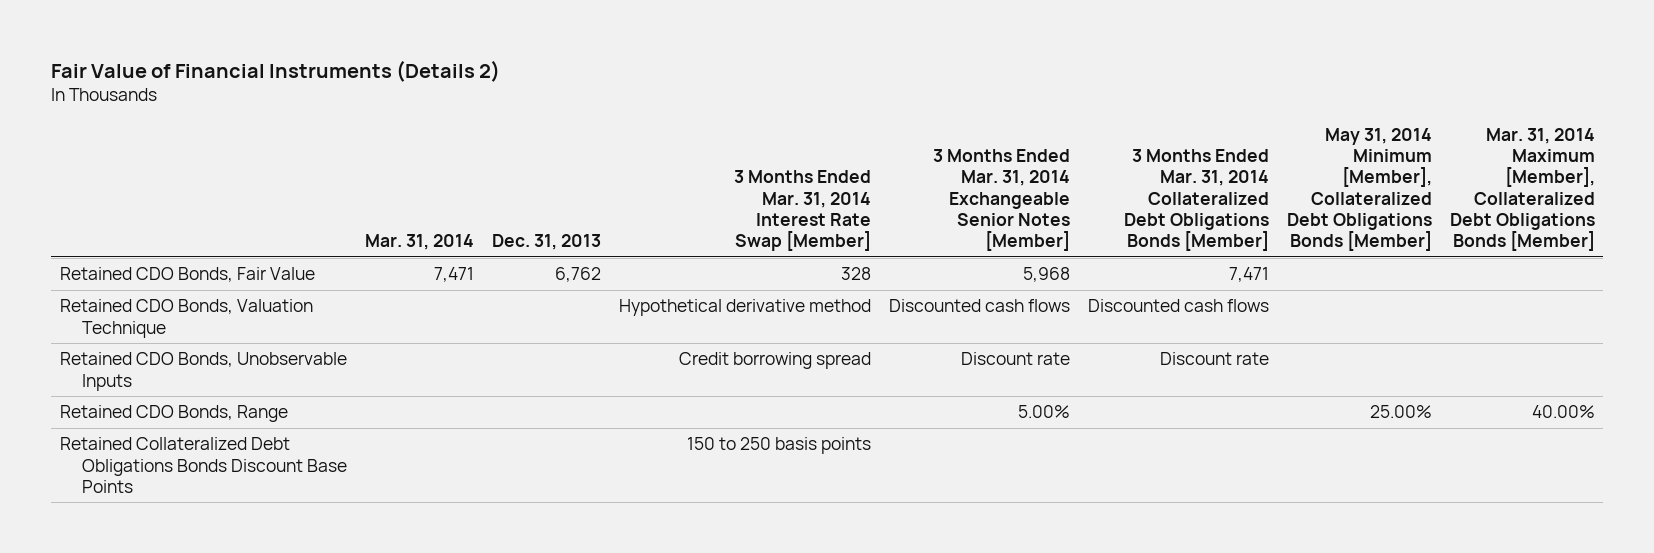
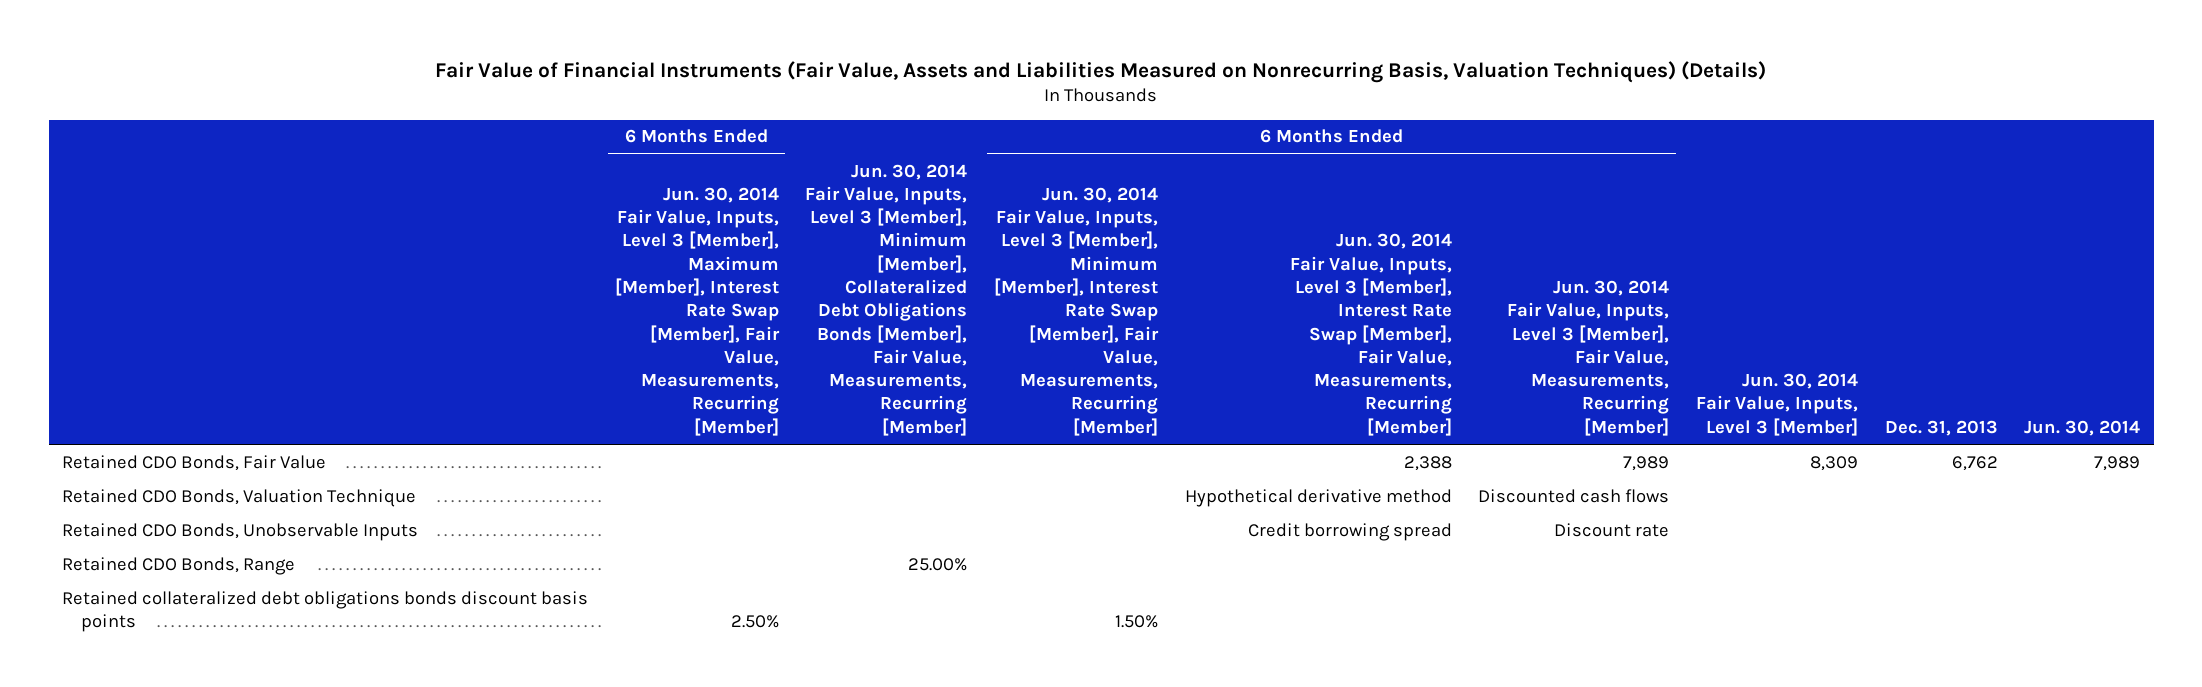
- Fair Value of Financial Instruments (Details 2)
+ Fair Value of Financial Instruments (Fair Value, Assets and Liabilities Measured on Nonrecurring Basis, Valuation Techniques) (Details)
- | Mar. 31, 2014 | Dec. 31, 2013 | 3 Months Ended Mar. 31, 2014 Interest Rate Swap [Member] | 3 Months Ended Mar. 31, 2014 Exchangeable Senior Notes [Member] | 3 Months Ended Mar. 31, 2014 Collateralized Debt Obligations Bonds [Member] | May 31, 2014 Minimum [Member], Collateralized Debt Obligations Bonds [Member] | Mar. 31, 2014 Maximum [Member], Collateralized Debt Obligations Bonds [Member]
+ | 6 Months Ended Jun. 30, 2014 Fair Value, Inputs, Level 3 [Member], Maximum [Member], Interest Rate Swap [Member], Fair Value, Measurements, Recurring [Member] | Jun. 30, 2014 Fair Value, Inputs, Level 3 [Member], Minimum [Member], Collateralized Debt Obligations Bonds [Member], Fair Value, Measurements, Recurring [Member] | 6 Months Ended Jun. 30, 2014 Fair Value, Inputs, Level 3 [Member], Minimum [Member], Interest Rate Swap [Member], Fair Value, Measurements, Recurring [Member] | 6 Months Ended Jun. 30, 2014 Fair Value, Inputs, Level 3 [Member], Interest Rate Swap [Member], Fair Value, Measurements, Recurring [Member] | 6 Months Ended Jun. 30, 2014 Fair Value, Inputs, Level 3 [Member], Fair Value, Measurements, Recurring [Member] | Jun. 30, 2014 Fair Value, Inputs, Level 3 [Member] | Dec. 31, 2013 | Jun. 30, 2014
- Retained Collateralized Debt Obligations Bonds Discount Base Points | | | 150 to 250 basis points | | | |
+ Retained collateralized debt obligations bonds discount basis points | 2.50% | | 1.50% | | | | |

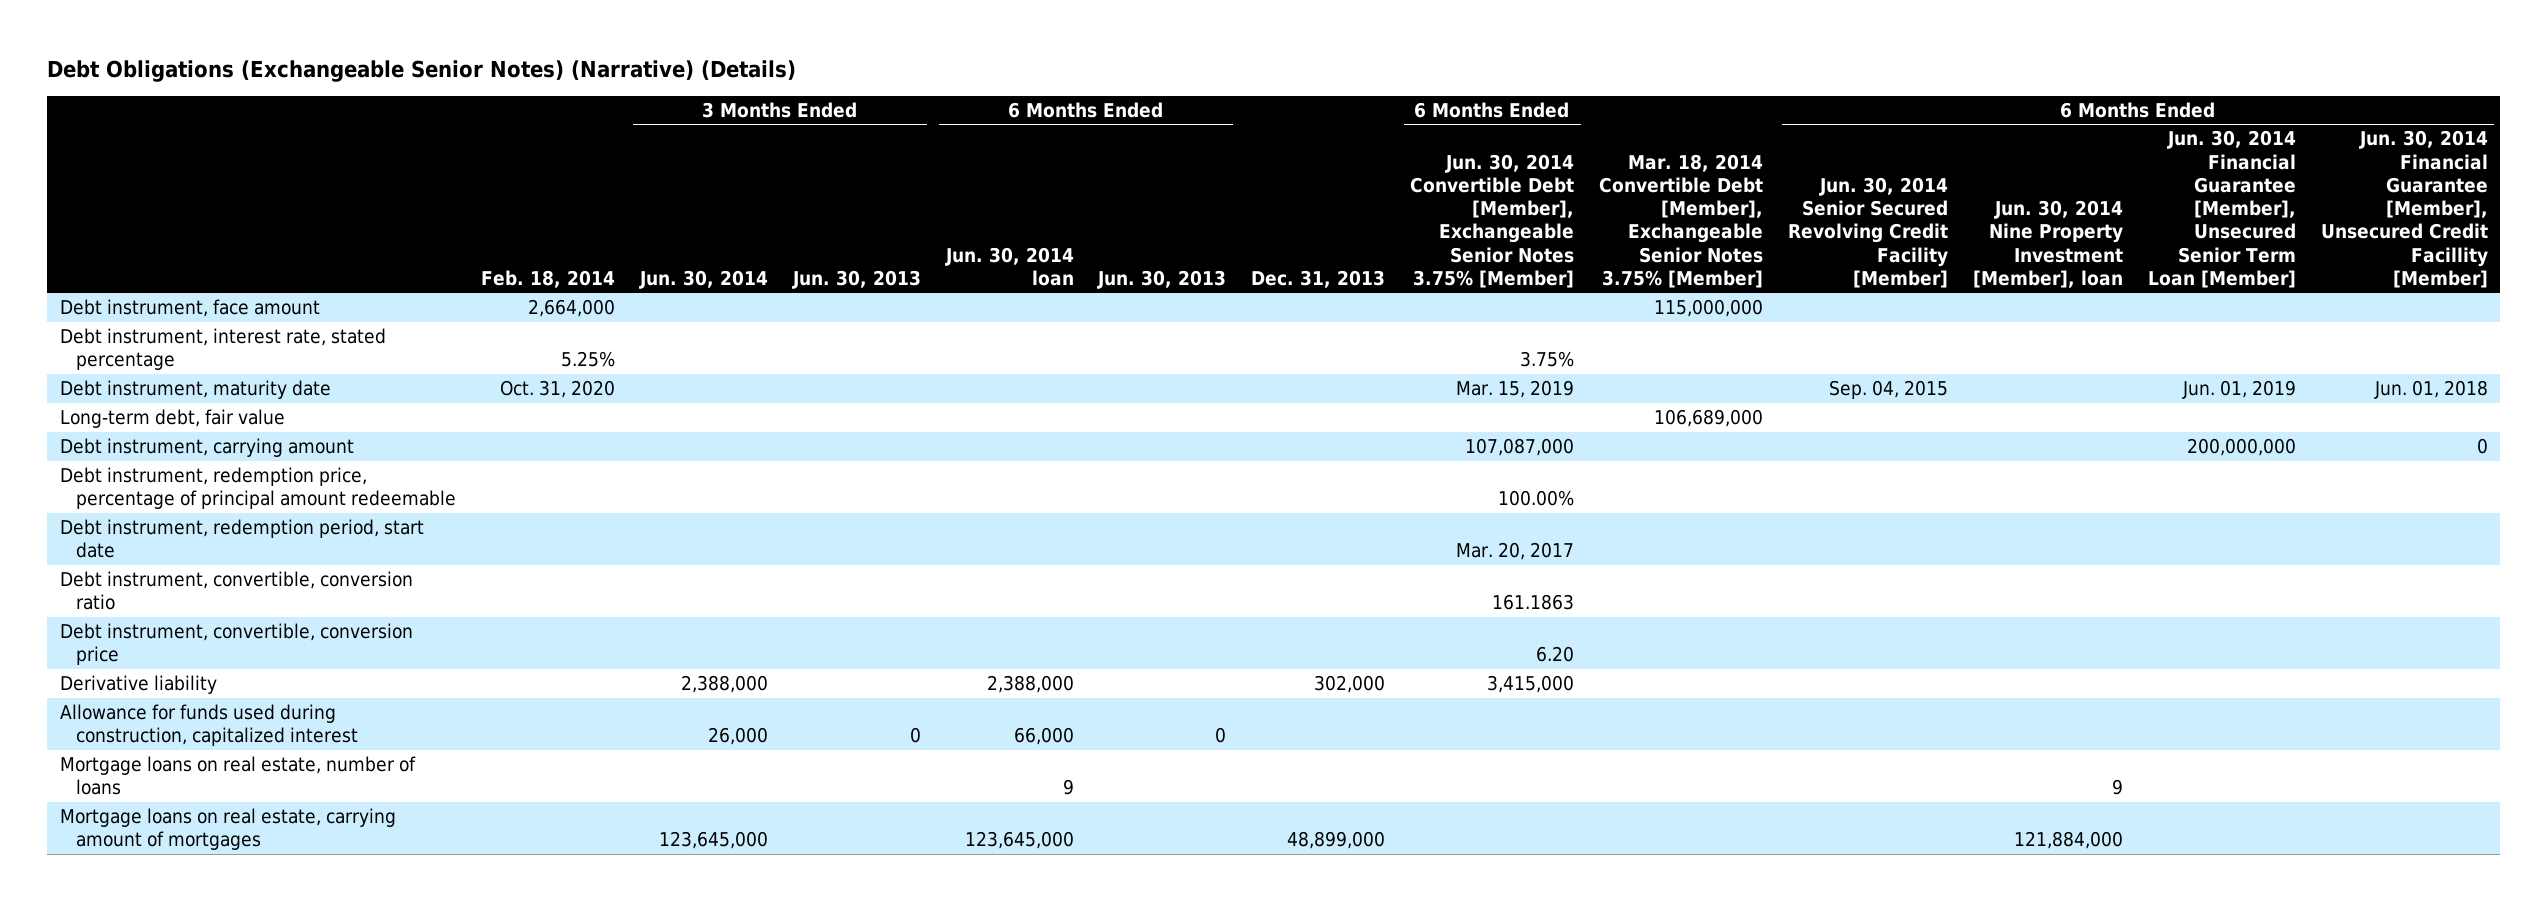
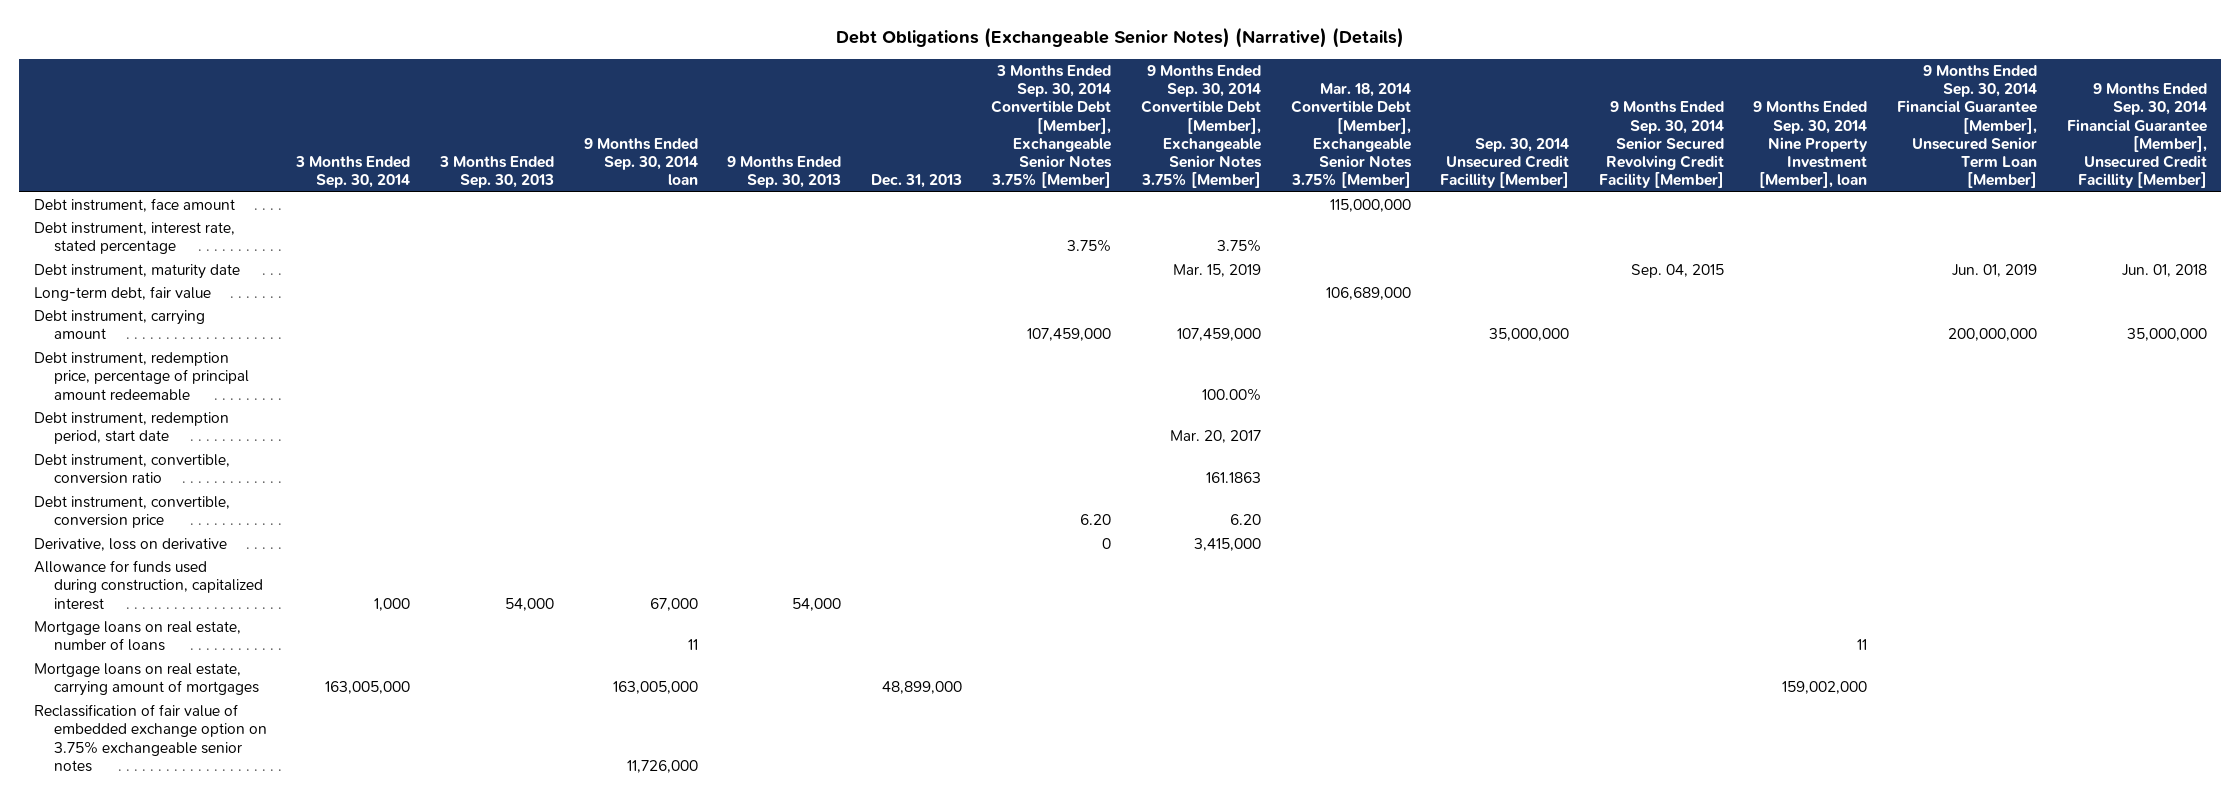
- | Feb. 18, 2014 | 3 Months Ended Jun. 30, 2014 | 3 Months Ended Jun. 30, 2013 | 6 Months Ended Jun. 30, 2014 loan | 6 Months Ended Jun. 30, 2013 | Dec. 31, 2013 | 6 Months Ended Jun. 30, 2014 Convertible Debt [Member], Exchangeable Senior Notes 3.75% [Member] | Mar. 18, 2014 Convertible Debt [Member], Exchangeable Senior Notes 3.75% [Member] | 6 Months Ended Jun. 30, 2014 Senior Secured Revolving Credit Facility [Member] | 6 Months Ended Jun. 30, 2014 Nine Property Investment [Member], loan | 6 Months Ended Jun. 30, 2014 Financial Guarantee [Member], Unsecured Senior Term Loan [Member] | 6 Months Ended Jun. 30, 2014 Financial Guarantee [Member], Unsecured Credit Facillity [Member]
+ | 3 Months Ended Sep. 30, 2014 | 3 Months Ended Sep. 30, 2013 | 9 Months Ended Sep. 30, 2014 loan | 9 Months Ended Sep. 30, 2013 | Dec. 31, 2013 | 3 Months Ended Sep. 30, 2014 Convertible Debt [Member], Exchangeable Senior Notes 3.75% [Member] | 9 Months Ended Sep. 30, 2014 Convertible Debt [Member], Exchangeable Senior Notes 3.75% [Member] | Mar. 18, 2014 Convertible Debt [Member], Exchangeable Senior Notes 3.75% [Member] | Sep. 30, 2014 Unsecured Credit Facillity [Member] | 9 Months Ended Sep. 30, 2014 Senior Secured Revolving Credit Facility [Member] | 9 Months Ended Sep. 30, 2014 Nine Property Investment [Member], loan | 9 Months Ended Sep. 30, 2014 Financial Guarantee [Member], Unsecured Senior Term Loan [Member] | 9 Months Ended Sep. 30, 2014 Financial Guarantee [Member], Unsecured Credit Facillity [Member]
- Derivative liability | | 2,388,000 | | 2,388,000 | | 302,000 | 3,415,000 | | | | |
+ Derivative, loss on derivative | | | | | | 0 | 3,415,000 | | | | | |
+ Reclassification of fair value of embedded exchange option on 3.75% exchangeable senior notes | | | 11,726,000 | | | | | | | | | |

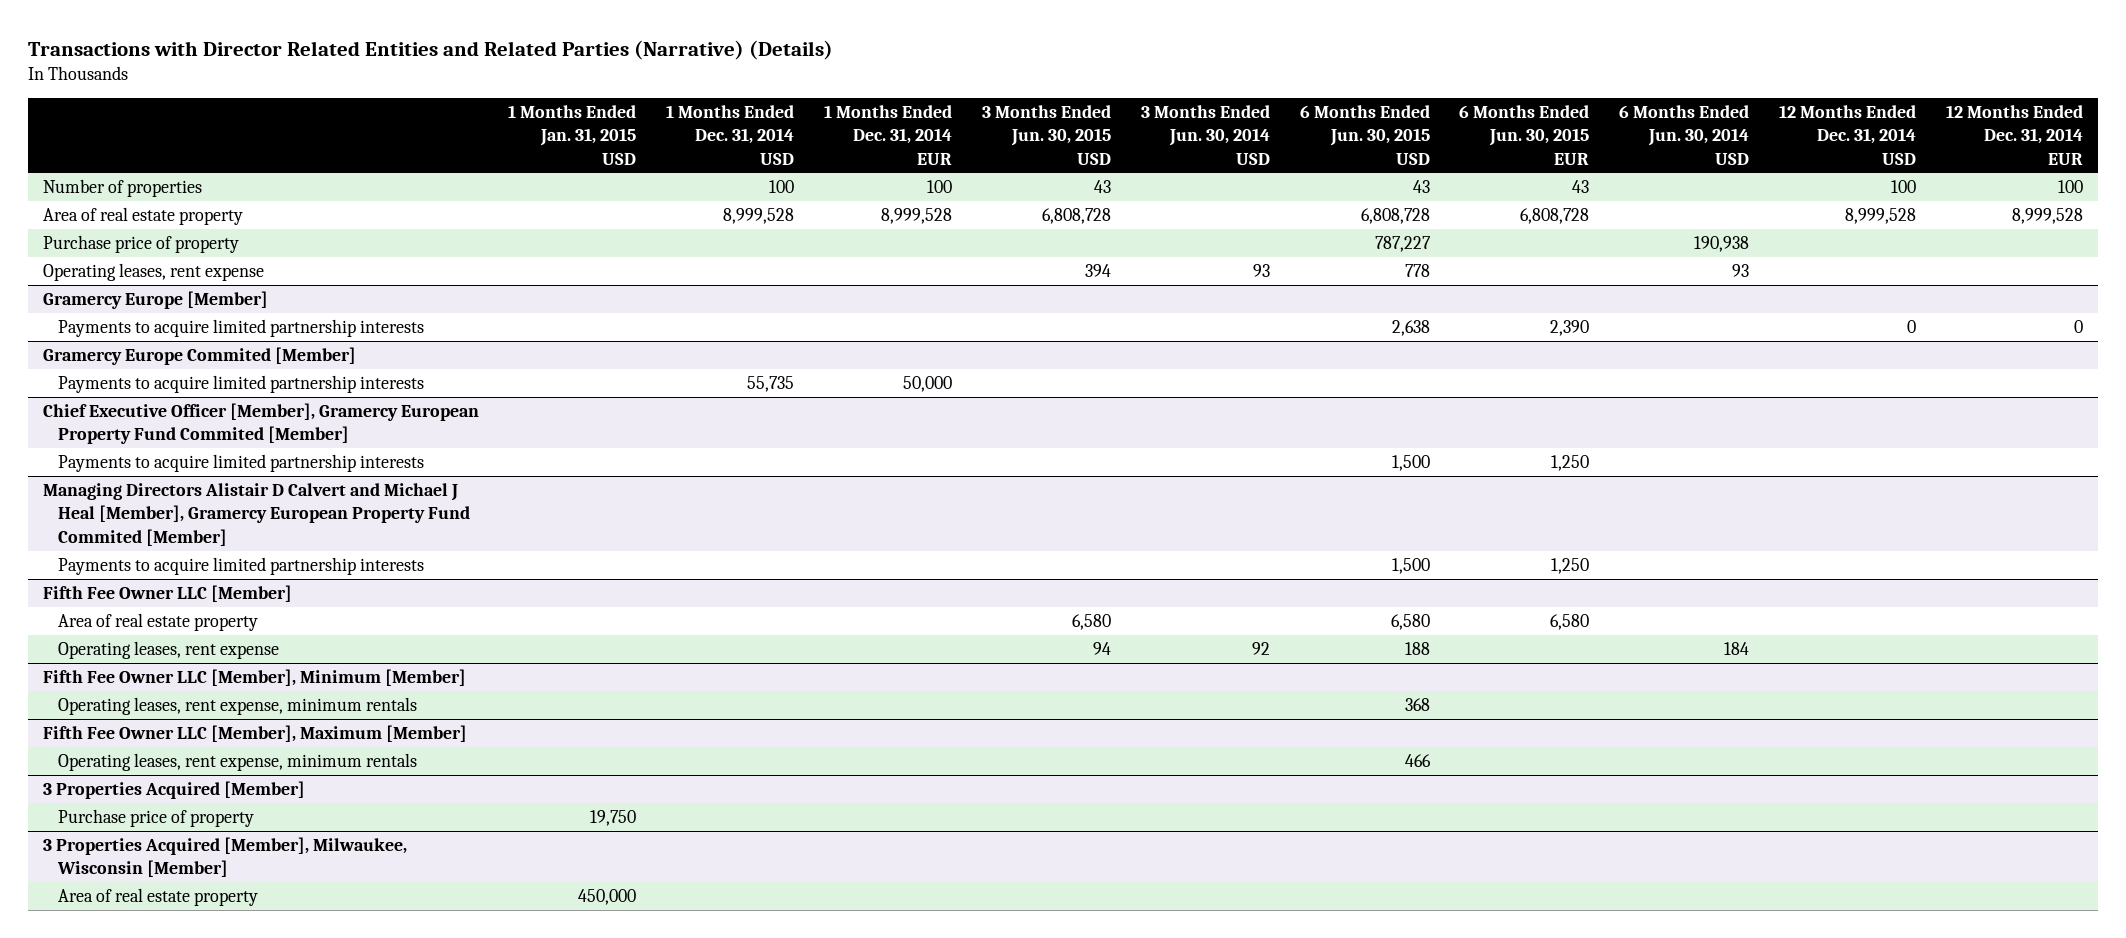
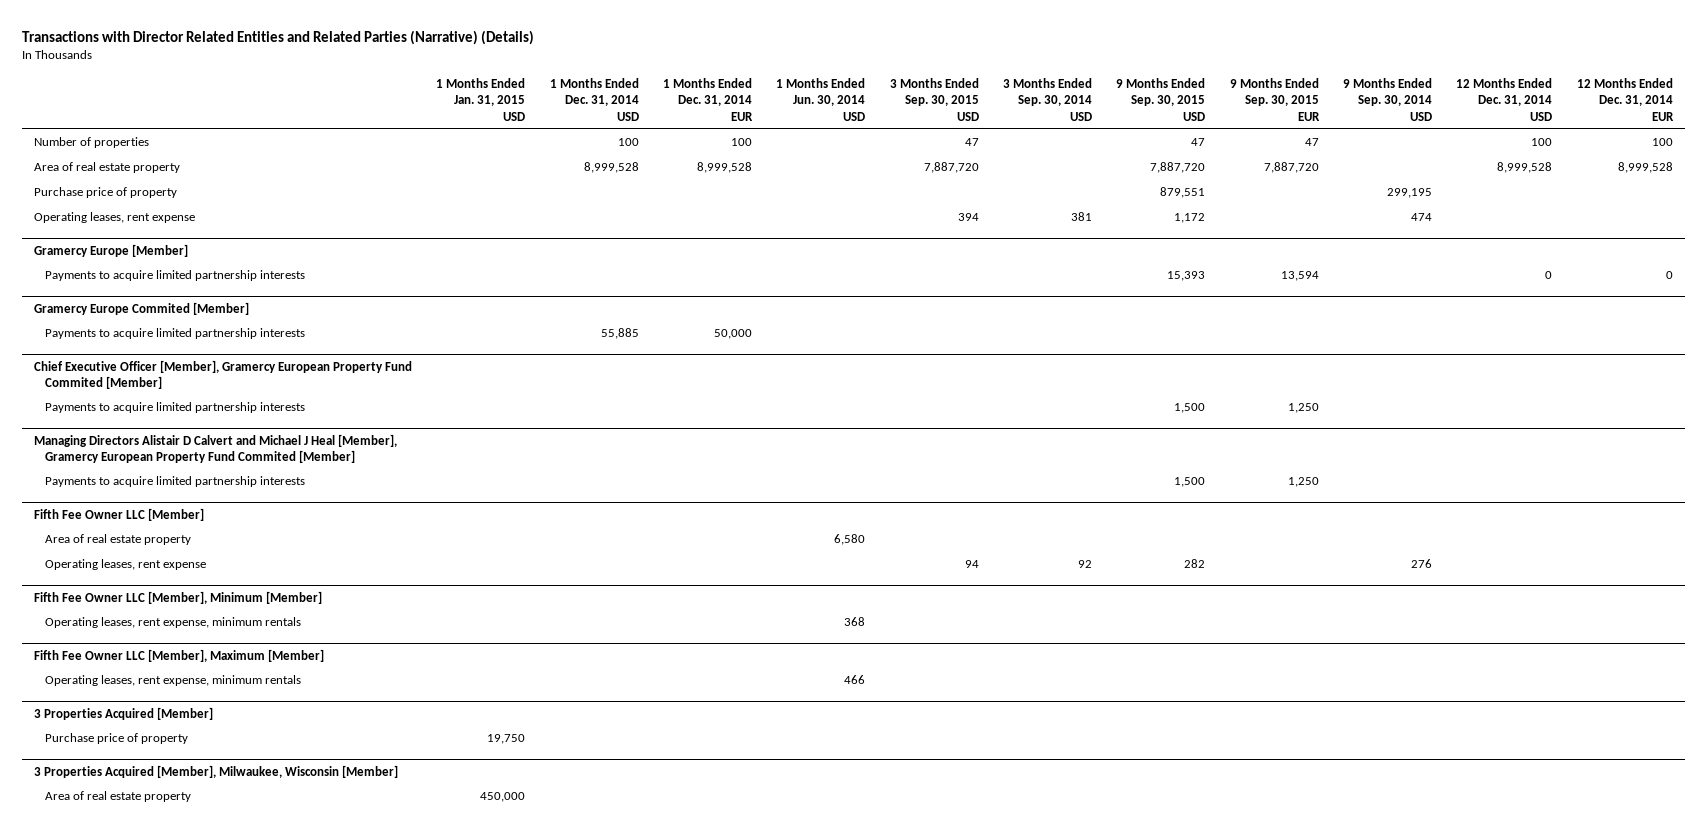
- | 1 Months Ended Jan. 31, 2015 USD | 1 Months Ended Dec. 31, 2014 USD | 1 Months Ended Dec. 31, 2014 EUR | 3 Months Ended Jun. 30, 2015 USD | 3 Months Ended Jun. 30, 2014 USD | 6 Months Ended Jun. 30, 2015 USD | 6 Months Ended Jun. 30, 2015 EUR | 6 Months Ended Jun. 30, 2014 USD | 12 Months Ended Dec. 31, 2014 USD | 12 Months Ended Dec. 31, 2014 EUR
+ | 1 Months Ended Jan. 31, 2015 USD | 1 Months Ended Dec. 31, 2014 USD | 1 Months Ended Dec. 31, 2014 EUR | 1 Months Ended Jun. 30, 2014 USD | 3 Months Ended Sep. 30, 2015 USD | 3 Months Ended Sep. 30, 2014 USD | 9 Months Ended Sep. 30, 2015 USD | 9 Months Ended Sep. 30, 2015 EUR | 9 Months Ended Sep. 30, 2014 USD | 12 Months Ended Dec. 31, 2014 USD | 12 Months Ended Dec. 31, 2014 EUR
@ Gramercy Europe Commited [Member]
- Payments to acquire limited partnership interests | | 55,735 | 50,000 | | | | | | |
+ Payments to acquire limited partnership interests | | 55,885 | 50,000 | | | | | | | |

